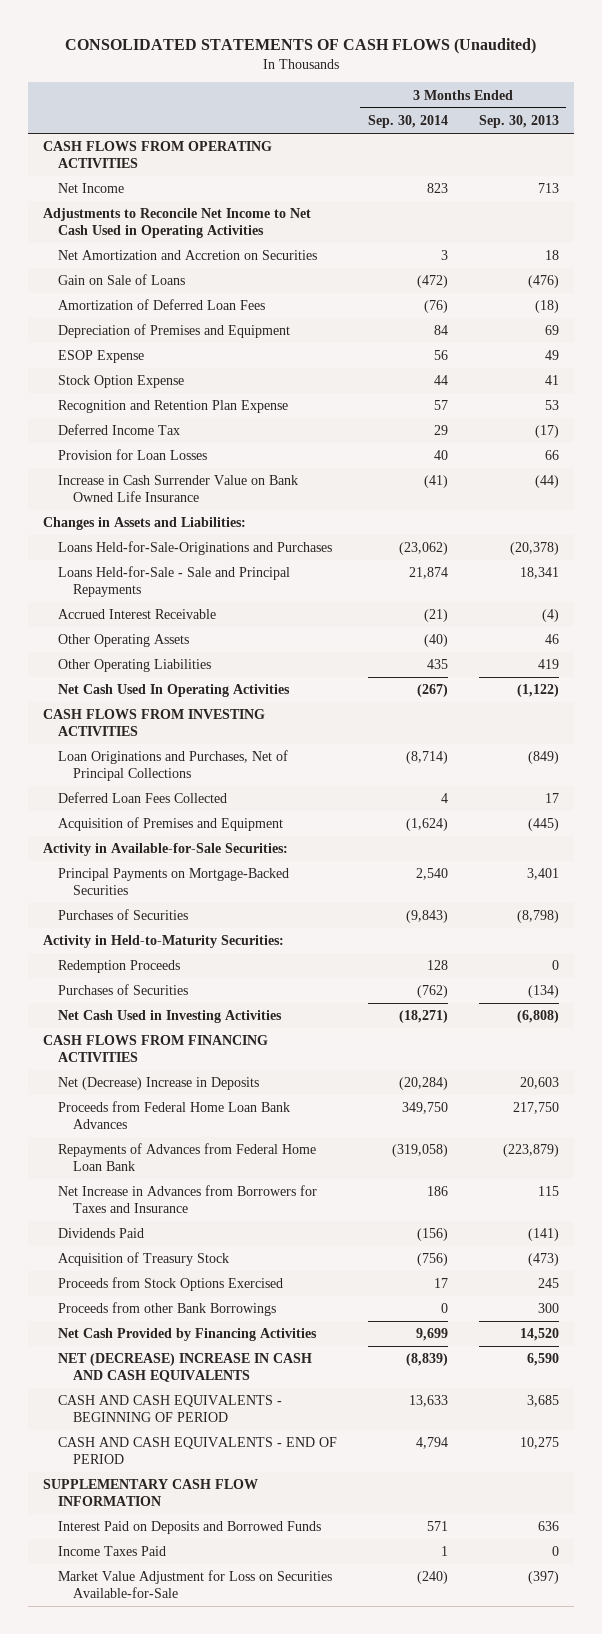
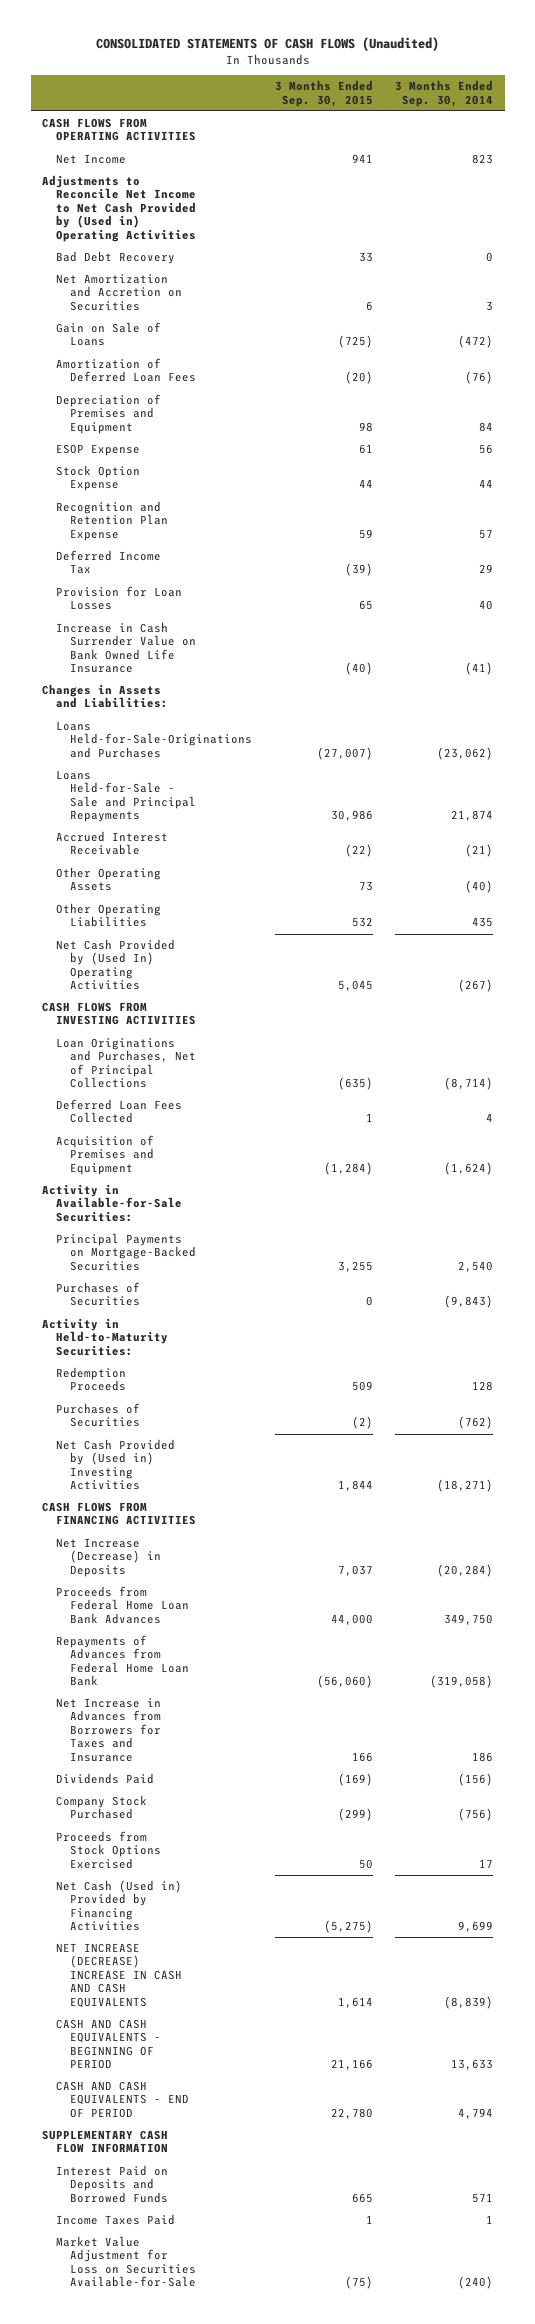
- | 3 Months Ended Sep. 30, 2014 | 3 Months Ended Sep. 30, 2013
+ | 3 Months Ended Sep. 30, 2015 | 3 Months Ended Sep. 30, 2014
- Adjustments to Reconcile Net Income to Net Cash Used in Operating Activities
+ Adjustments to Reconcile Net Income to Net Cash Provided by (Used in) Operating Activities
+ Bad Debt Recovery | 33 | 0
- Net Cash Used In Operating Activities | (267) | (1,122)
+ Net Cash Provided by (Used In) Operating Activities | 5,045 | (267)
- Net Cash Used in Investing Activities | (18,271) | (6,808)
+ Net Cash Provided by (Used in) Investing Activities | 1,844 | (18,271)
- Net (Decrease) Increase in Deposits | (20,284) | 20,603
+ Net Increase (Decrease) in Deposits | 7,037 | (20,284)
- Acquisition of Treasury Stock | (756) | (473)
+ Company Stock Purchased | (299) | (756)
- Proceeds from other Bank Borrowings | 0 | 300
- Net Cash Provided by Financing Activities | 9,699 | 14,520
- NET (DECREASE) INCREASE IN CASH AND CASH EQUIVALENTS | (8,839) | 6,590
+ Net Cash (Used in) Provided by Financing Activities | (5,275) | 9,699
+ NET INCREASE (DECREASE) INCREASE IN CASH AND CASH EQUIVALENTS | 1,614 | (8,839)

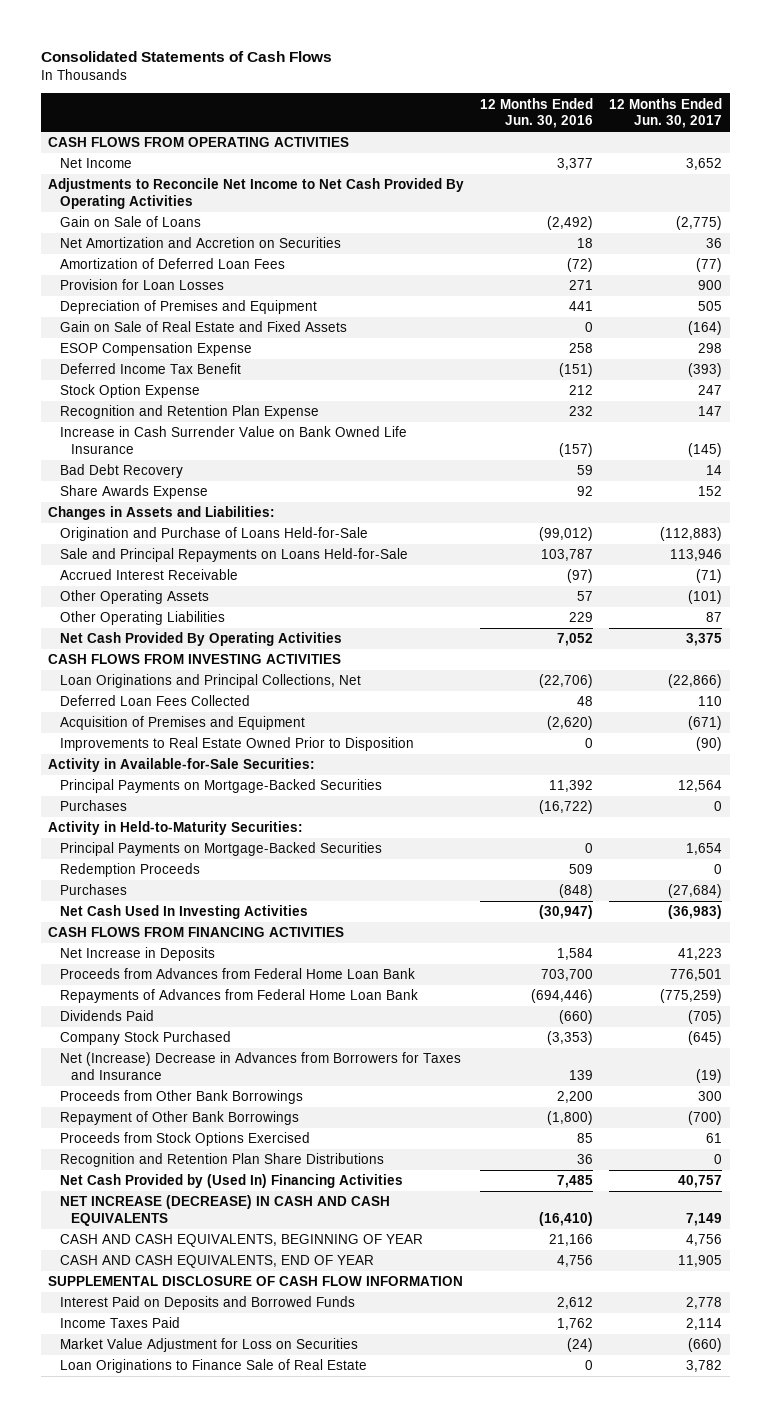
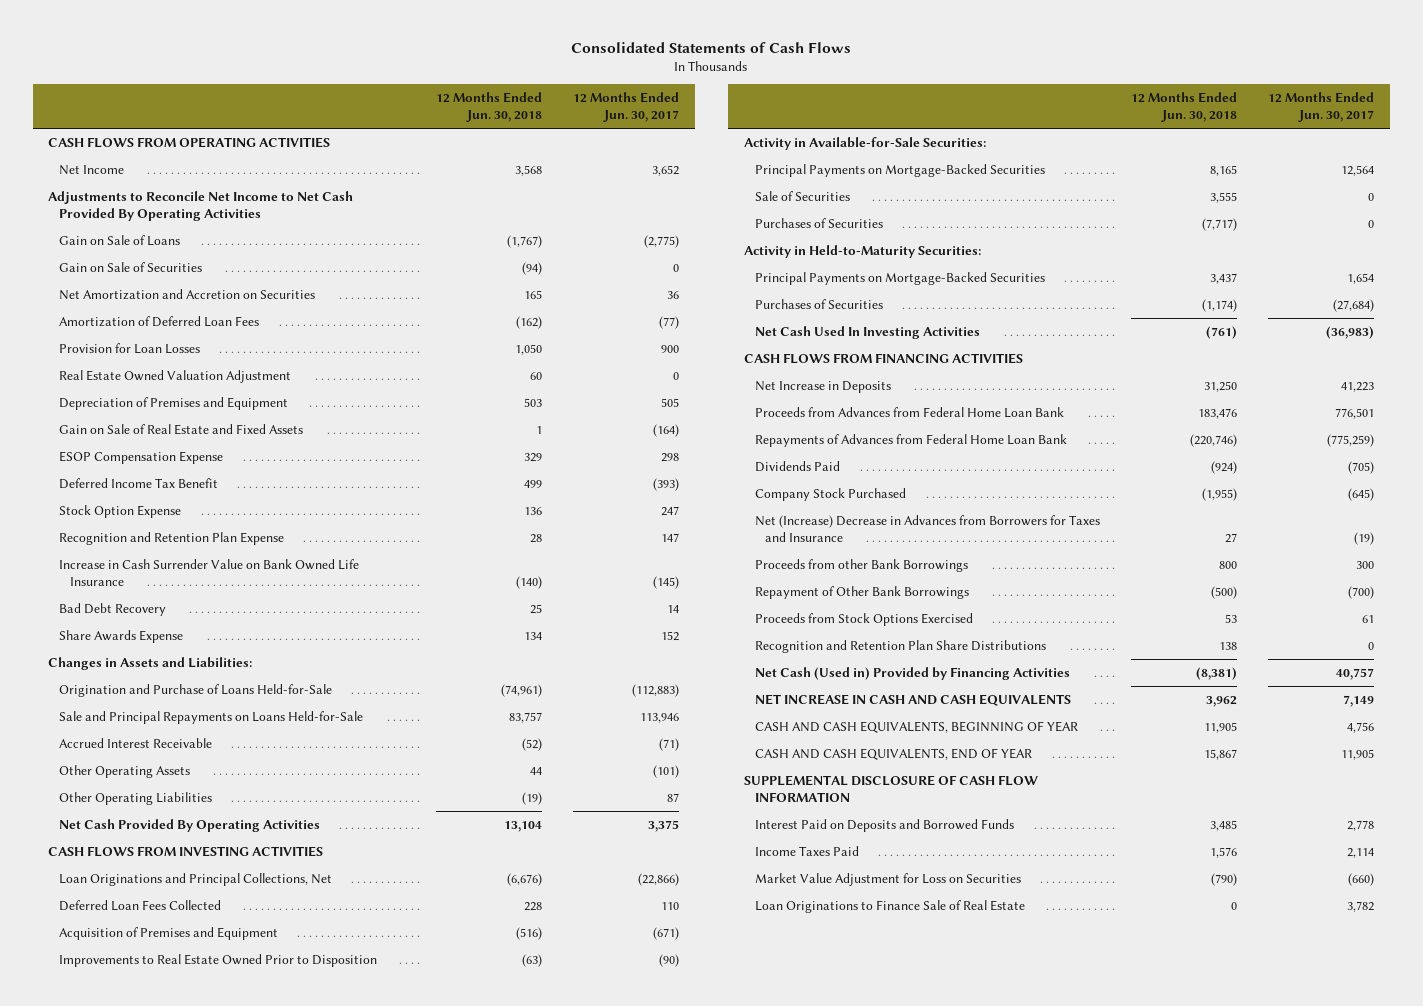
- | 12 Months Ended Jun. 30, 2016 | 12 Months Ended Jun. 30, 2017
+ | 12 Months Ended Jun. 30, 2018 | 12 Months Ended Jun. 30, 2017
+ Gain on Sale of Securities | (94) | 0
+ Real Estate Owned Valuation Adjustment | 60 | 0
- Purchases | (16,722) | 0
+ Sale of Securities | 3,555 | 0
+ Purchases of Securities | (7,717) | 0
- Redemption Proceeds | 509 | 0
- Purchases | (848) | (27,684)
+ Purchases of Securities | (1,174) | (27,684)
- Proceeds from Other Bank Borrowings | 2,200 | 300
+ Proceeds from other Bank Borrowings | 800 | 300
- Net Cash Provided by (Used In) Financing Activities | 7,485 | 40,757
- NET INCREASE (DECREASE) IN CASH AND CASH EQUIVALENTS | (16,410) | 7,149
+ Net Cash (Used in) Provided by Financing Activities | (8,381) | 40,757
+ NET INCREASE IN CASH AND CASH EQUIVALENTS | 3,962 | 7,149

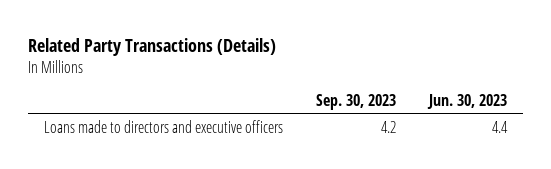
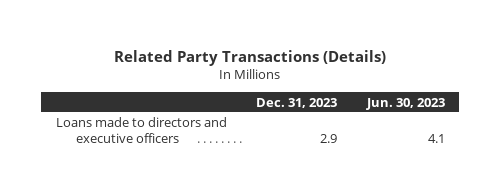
- | Sep. 30, 2023 | Jun. 30, 2023
+ | Dec. 31, 2023 | Jun. 30, 2023
- Loans made to directors and executive officers | 4.2 | 4.4
+ Loans made to directors and executive officers | 2.9 | 4.1

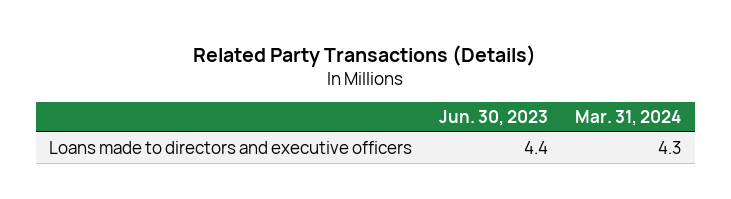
- | Dec. 31, 2023 | Jun. 30, 2023
+ | Jun. 30, 2023 | Mar. 31, 2024
- Loans made to directors and executive officers | 2.9 | 4.1
+ Loans made to directors and executive officers | 4.4 | 4.3

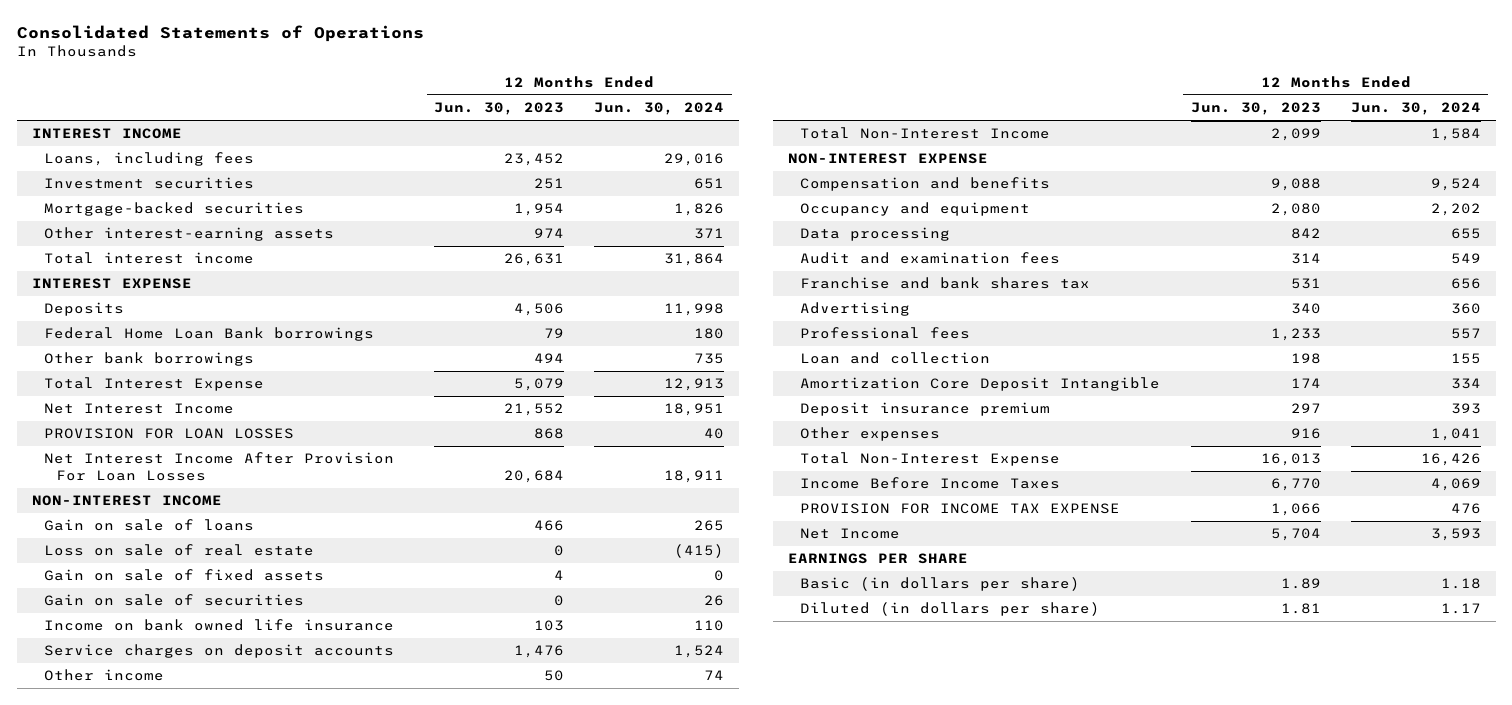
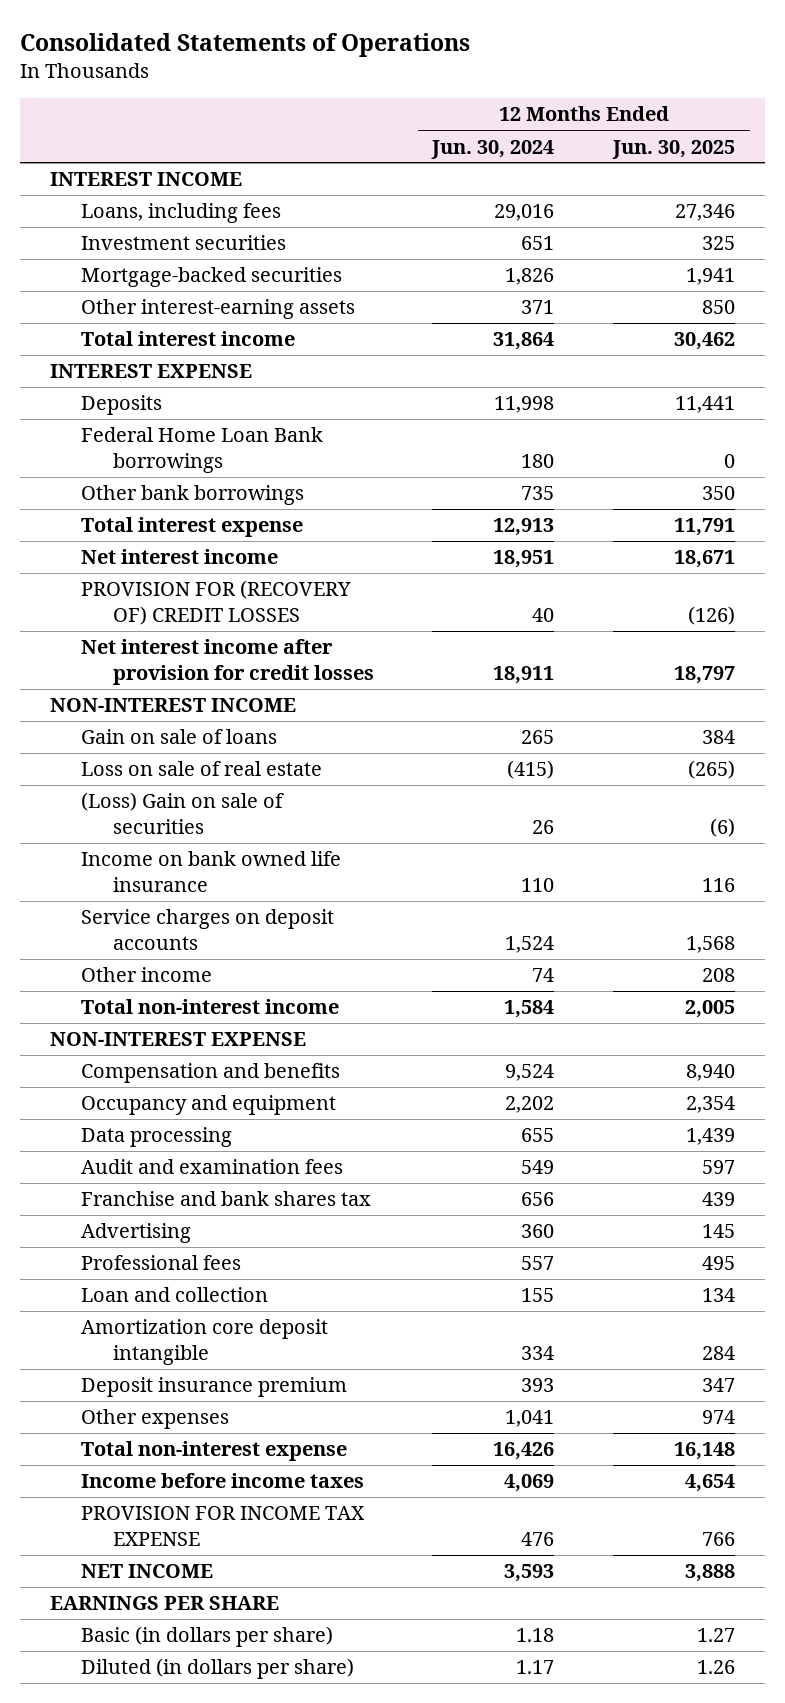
- | 12 Months Ended Jun. 30, 2023 | 12 Months Ended Jun. 30, 2024
+ | 12 Months Ended Jun. 30, 2024 | 12 Months Ended Jun. 30, 2025
- Total Interest Expense | 5,079 | 12,913
- Net Interest Income | 21,552 | 18,951
- PROVISION FOR LOAN LOSSES | 868 | 40
- Net Interest Income After Provision For Loan Losses | 20,684 | 18,911
+ Total interest expense | 12,913 | 11,791
+ Net interest income | 18,951 | 18,671
+ PROVISION FOR (RECOVERY OF) CREDIT LOSSES | 40 | (126)
+ Net interest income after provision for credit losses | 18,911 | 18,797
- Gain on sale of fixed assets | 4 | 0
- Gain on sale of securities | 0 | 26
+ (Loss) Gain on sale of securities | 26 | (6)
- Total Non-Interest Income | 2,099 | 1,584
+ Total non-interest income | 1,584 | 2,005
- Amortization Core Deposit Intangible | 174 | 334
+ Amortization core deposit intangible | 334 | 284
- Total Non-Interest Expense | 16,013 | 16,426
- Income Before Income Taxes | 6,770 | 4,069
+ Total non-interest expense | 16,426 | 16,148
+ Income before income taxes | 4,069 | 4,654
- Net Income | 5,704 | 3,593
+ NET INCOME | 3,593 | 3,888

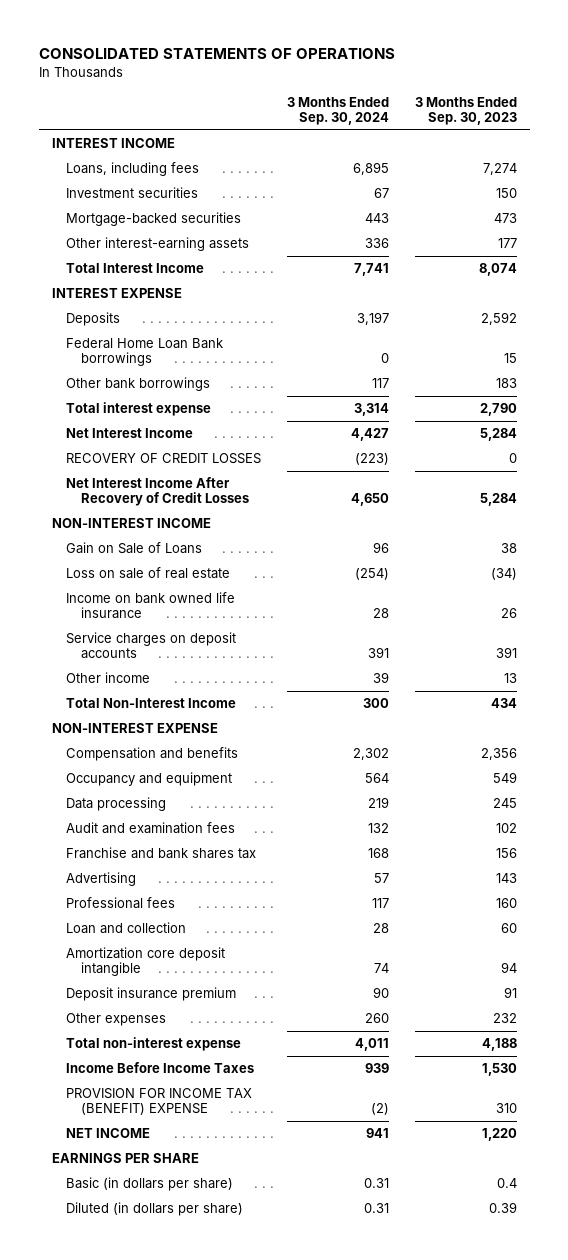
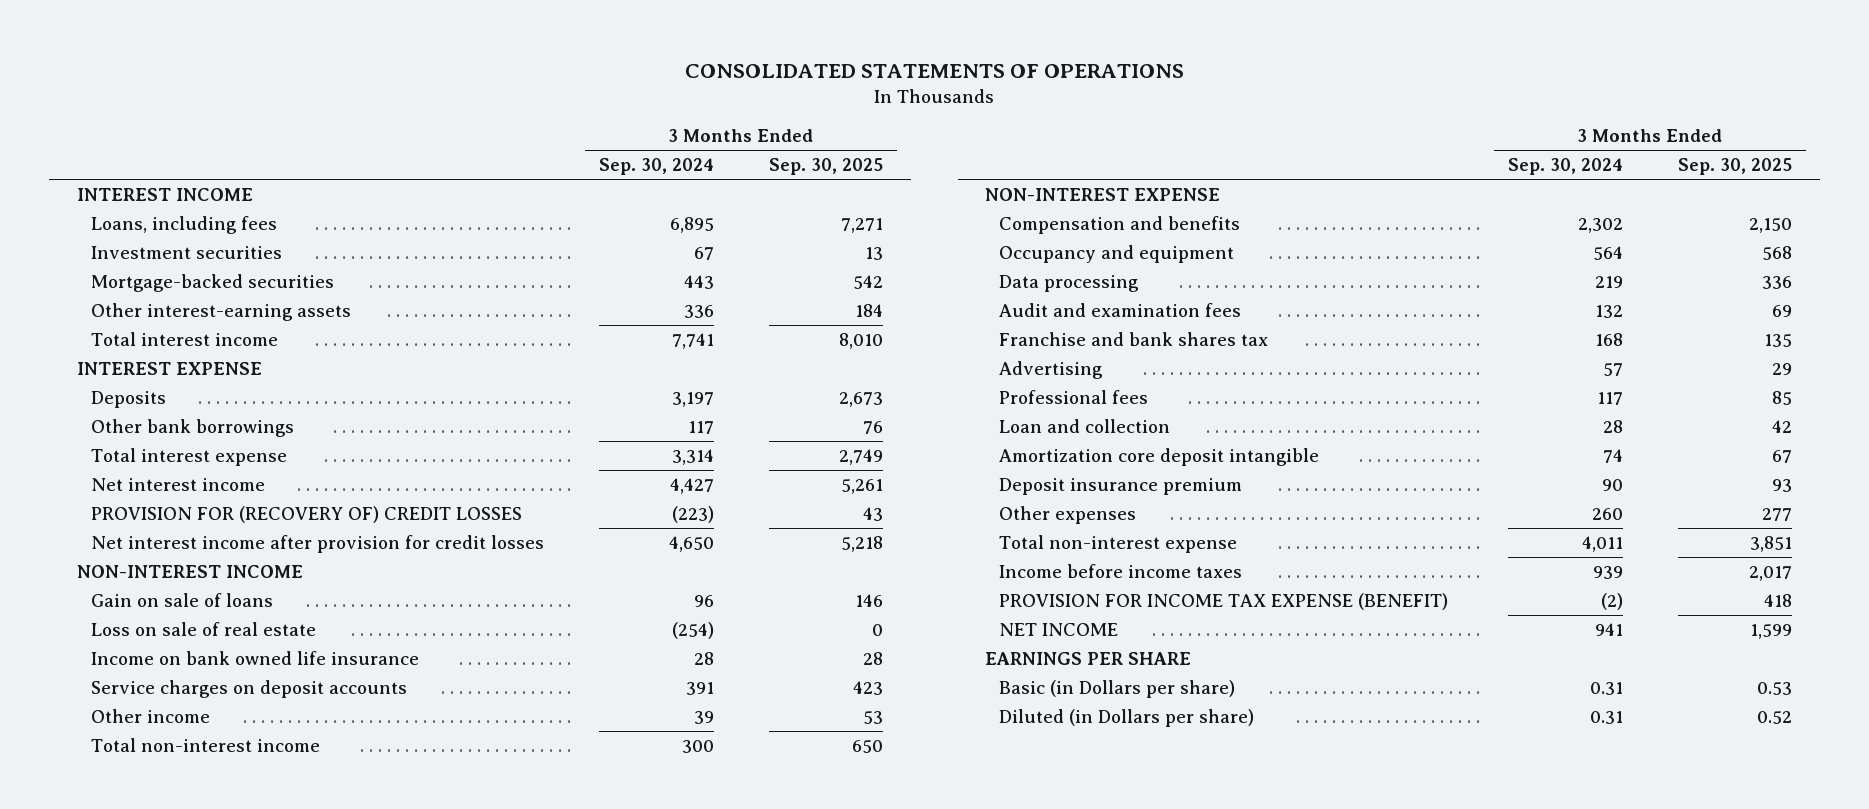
- | 3 Months Ended Sep. 30, 2024 | 3 Months Ended Sep. 30, 2023
+ | 3 Months Ended Sep. 30, 2024 | 3 Months Ended Sep. 30, 2025
- Total Interest Income | 7,741 | 8,074
+ Total interest income | 7,741 | 8,010
- Federal Home Loan Bank borrowings | 0 | 15
- Net Interest Income | 4,427 | 5,284
- RECOVERY OF CREDIT LOSSES | (223) | 0
- Net Interest Income After Recovery of Credit Losses | 4,650 | 5,284
+ Net interest income | 4,427 | 5,261
+ PROVISION FOR (RECOVERY OF) CREDIT LOSSES | (223) | 43
+ Net interest income after provision for credit losses | 4,650 | 5,218
- Gain on Sale of Loans | 96 | 38
+ Gain on sale of loans | 96 | 146
- Total Non-Interest Income | 300 | 434
+ Total non-interest income | 300 | 650
- Income Before Income Taxes | 939 | 1,530
- PROVISION FOR INCOME TAX (BENEFIT) EXPENSE | (2) | 310
+ Income before income taxes | 939 | 2,017
+ PROVISION FOR INCOME TAX EXPENSE (BENEFIT) | (2) | 418
- Basic (in dollars per share) | 0.31 | 0.4
- Diluted (in dollars per share) | 0.31 | 0.39
+ Basic (in Dollars per share) | 0.31 | 0.53
+ Diluted (in Dollars per share) | 0.31 | 0.52

